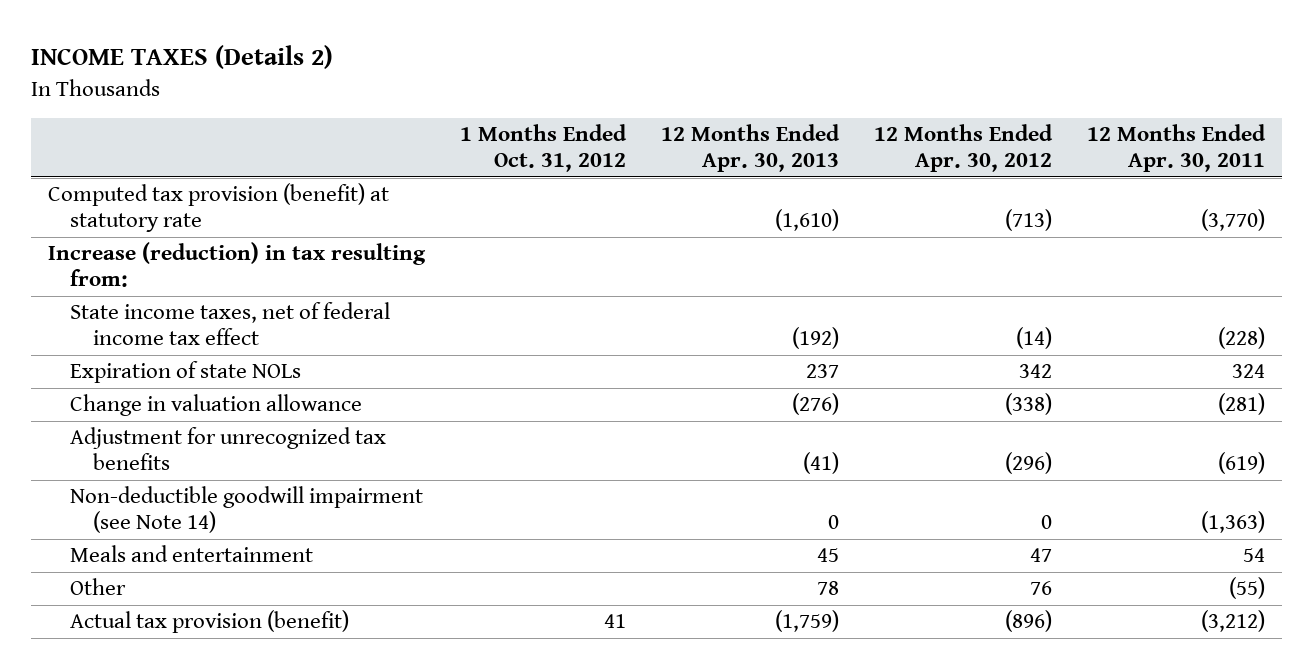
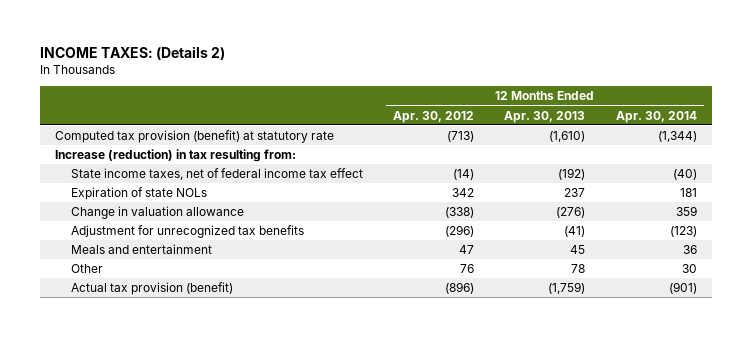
- INCOME TAXES (Details 2)
+ INCOME TAXES: (Details 2)
- | 1 Months Ended Oct. 31, 2012 | 12 Months Ended Apr. 30, 2013 | 12 Months Ended Apr. 30, 2012 | 12 Months Ended Apr. 30, 2011
+ | 12 Months Ended Apr. 30, 2012 | 12 Months Ended Apr. 30, 2013 | 12 Months Ended Apr. 30, 2014
- Non-deductible goodwill impairment (see Note 14) | | 0 | 0 | (1,363)

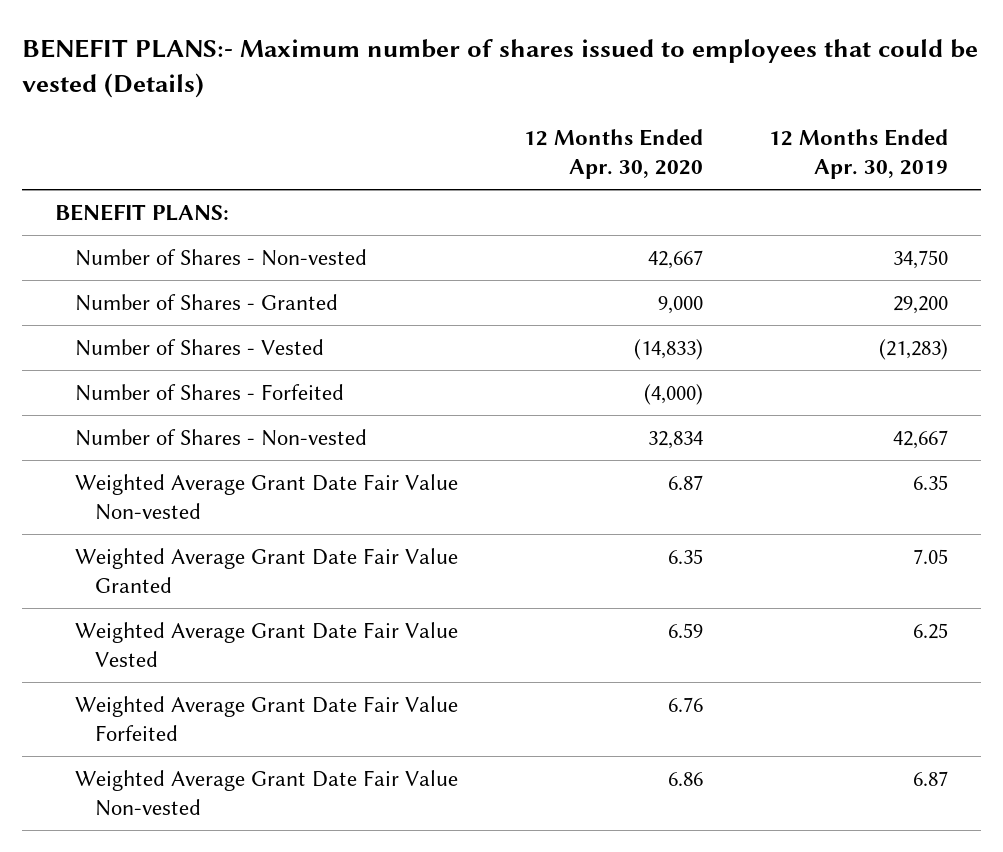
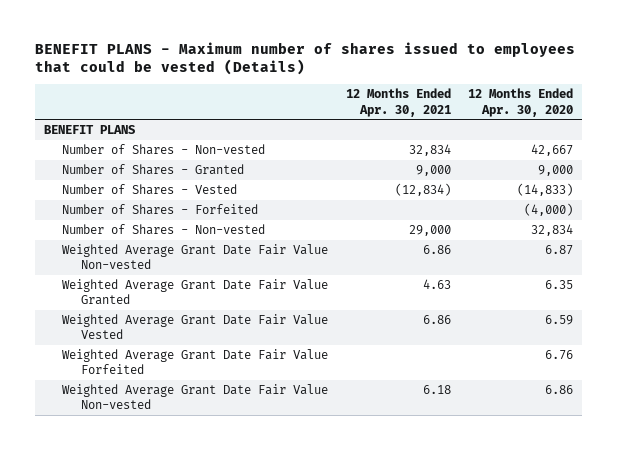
- BENEFIT PLANS:- Maximum number of shares issued to employees that could be vested (Details)
+ BENEFIT PLANS - Maximum number of shares issued to employees that could be vested (Details)
- | 12 Months Ended Apr. 30, 2020 | 12 Months Ended Apr. 30, 2019
+ | 12 Months Ended Apr. 30, 2021 | 12 Months Ended Apr. 30, 2020
- BENEFIT PLANS:
+ BENEFIT PLANS

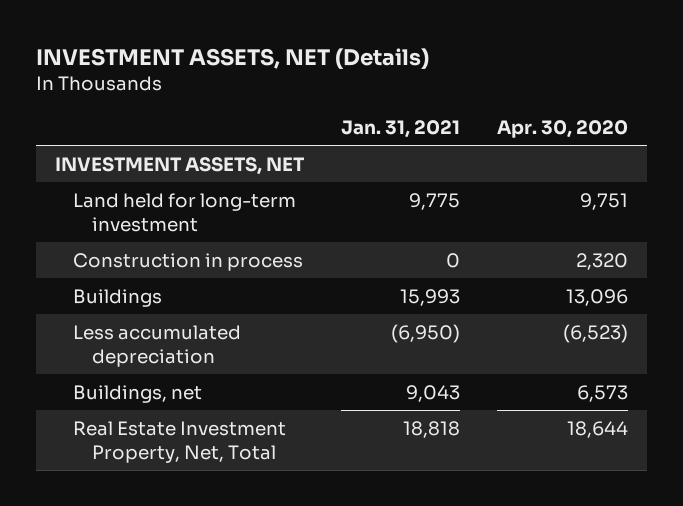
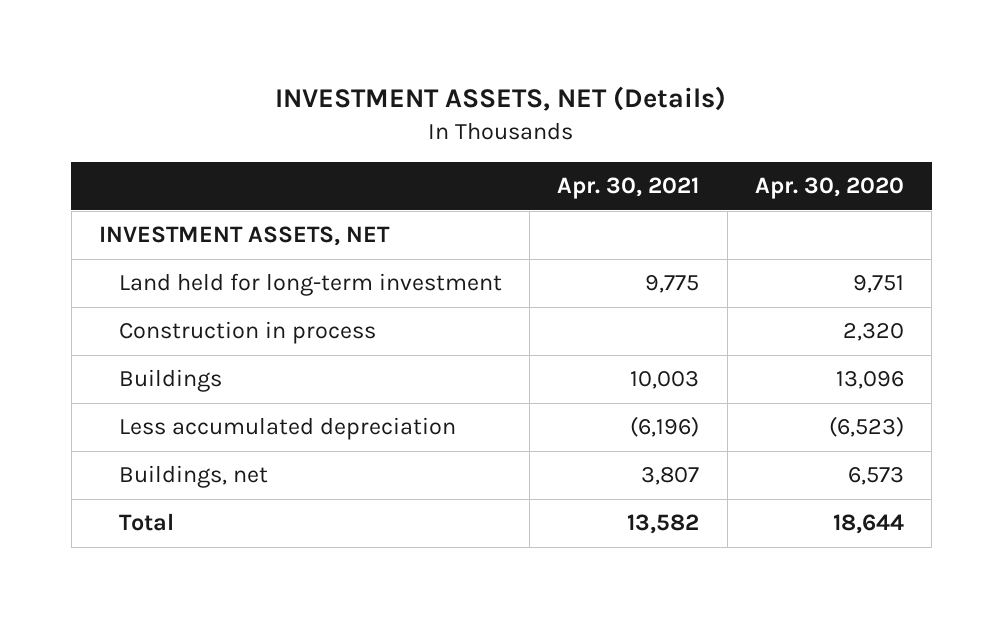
- | Jan. 31, 2021 | Apr. 30, 2020
+ | Apr. 30, 2021 | Apr. 30, 2020
- Real Estate Investment Property, Net, Total | 18,818 | 18,644
+ Total | 13,582 | 18,644

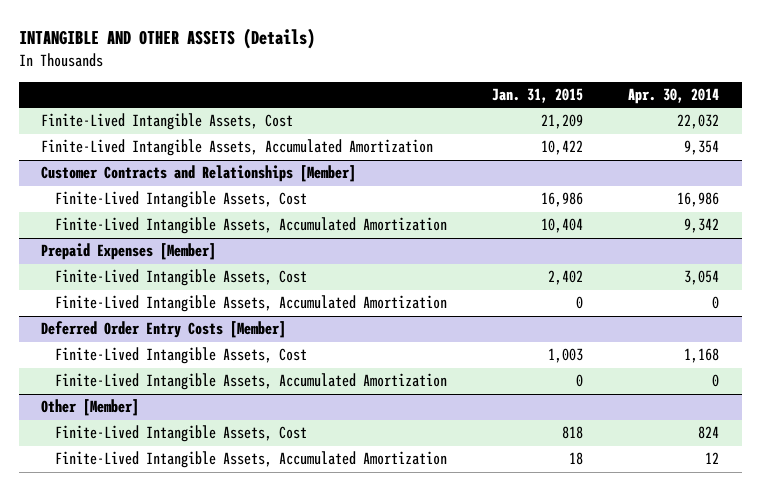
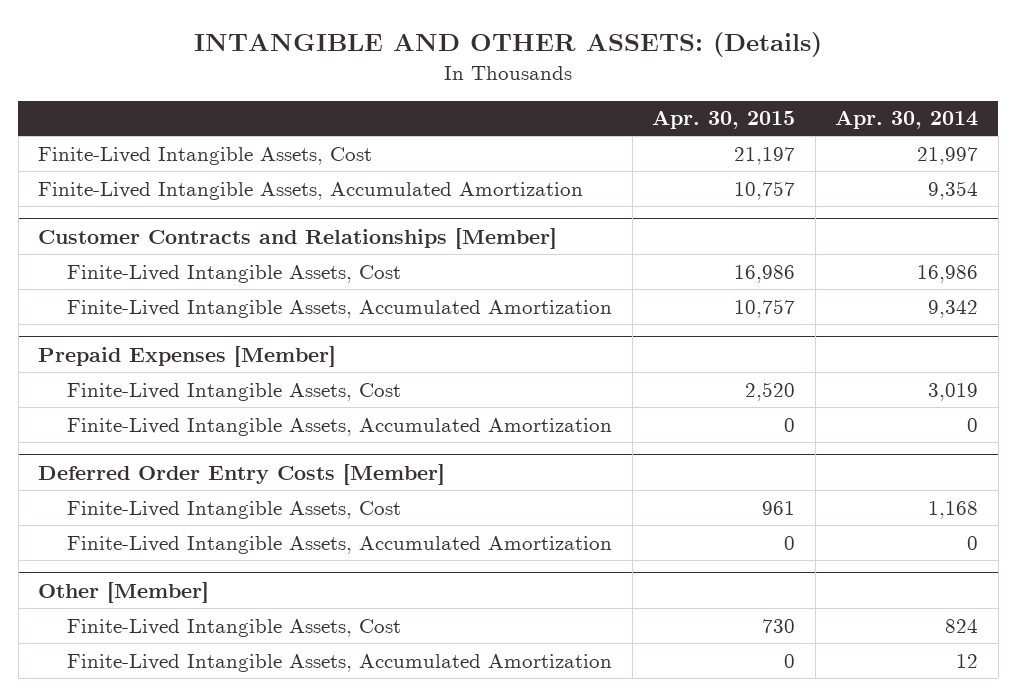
- INTANGIBLE AND OTHER ASSETS (Details)
+ INTANGIBLE AND OTHER ASSETS: (Details)
- | Jan. 31, 2015 | Apr. 30, 2014
+ | Apr. 30, 2015 | Apr. 30, 2014
- Finite-Lived Intangible Assets, Cost | 21,209 | 22,032
+ Finite-Lived Intangible Assets, Cost | 21,197 | 21,997
@ Prepaid Expenses [Member]
- Finite-Lived Intangible Assets, Cost | 2,402 | 3,054
+ Finite-Lived Intangible Assets, Cost | 2,520 | 3,019

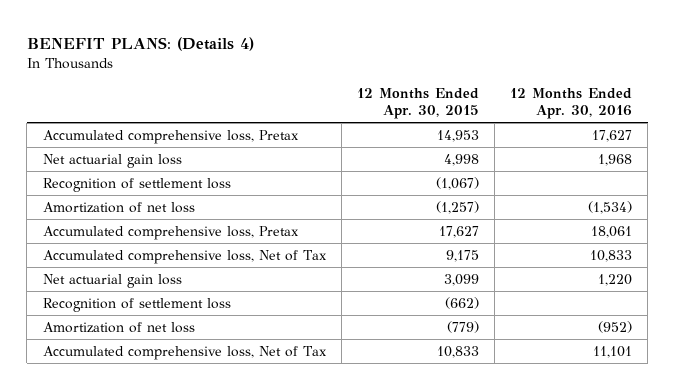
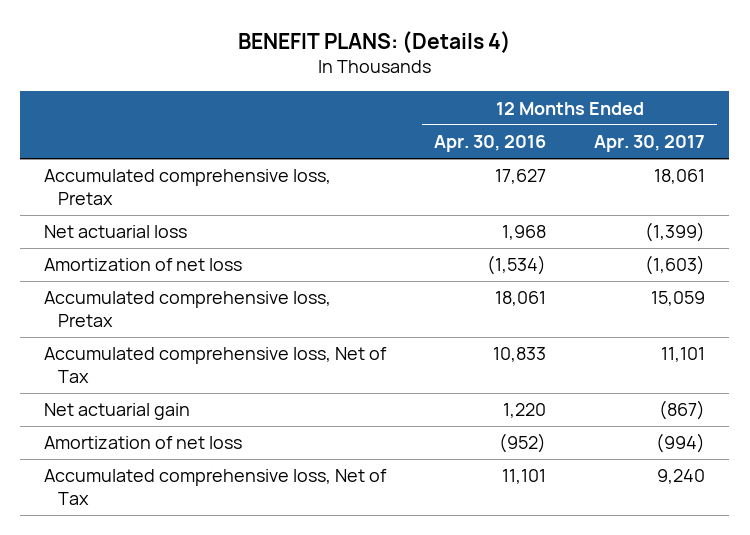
- | 12 Months Ended Apr. 30, 2015 | 12 Months Ended Apr. 30, 2016
+ | 12 Months Ended Apr. 30, 2016 | 12 Months Ended Apr. 30, 2017
- Net actuarial gain loss | 4,998 | 1,968
- Recognition of settlement loss | (1,067) |
+ Net actuarial loss | 1,968 | (1,399)
- Net actuarial gain loss | 3,099 | 1,220
- Recognition of settlement loss | (662) |
+ Net actuarial gain | 1,220 | (867)

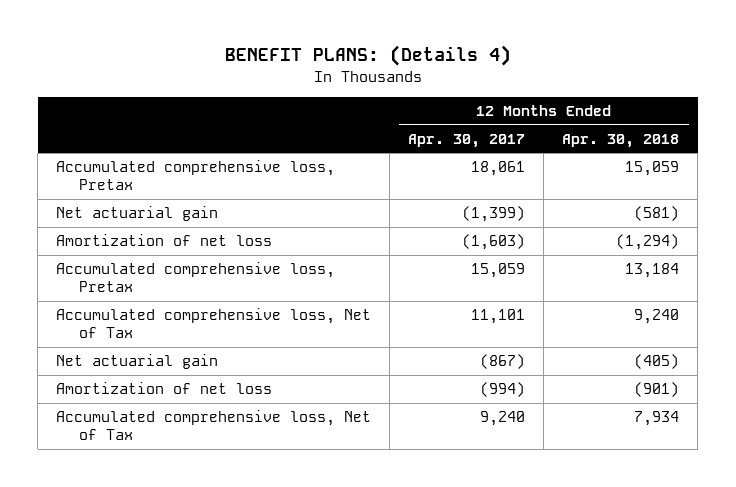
- | 12 Months Ended Apr. 30, 2016 | 12 Months Ended Apr. 30, 2017
+ | 12 Months Ended Apr. 30, 2017 | 12 Months Ended Apr. 30, 2018
- Net actuarial loss | 1,968 | (1,399)
+ Net actuarial gain | (1,399) | (581)

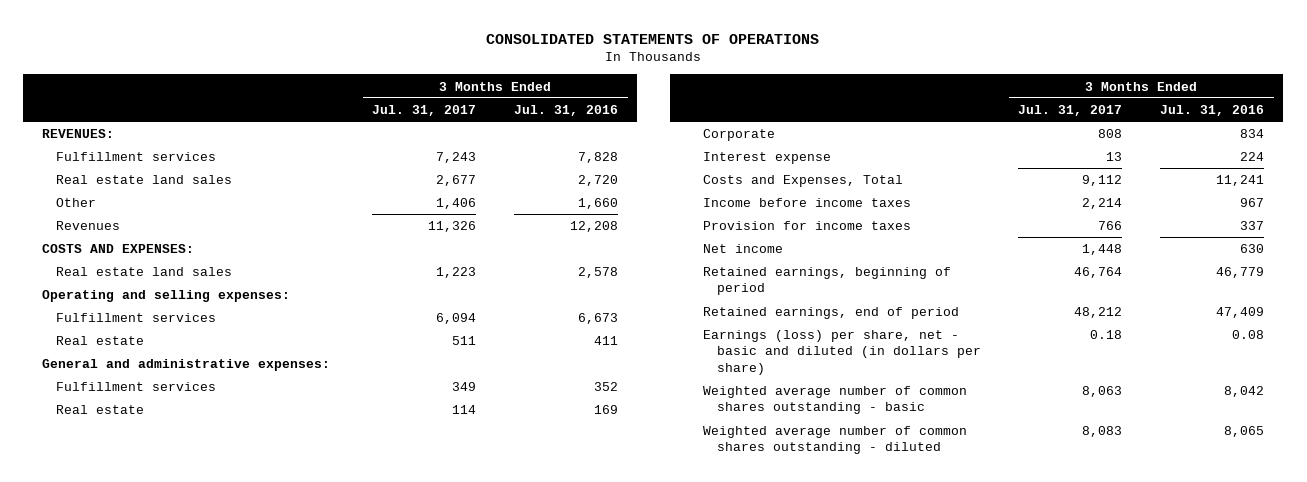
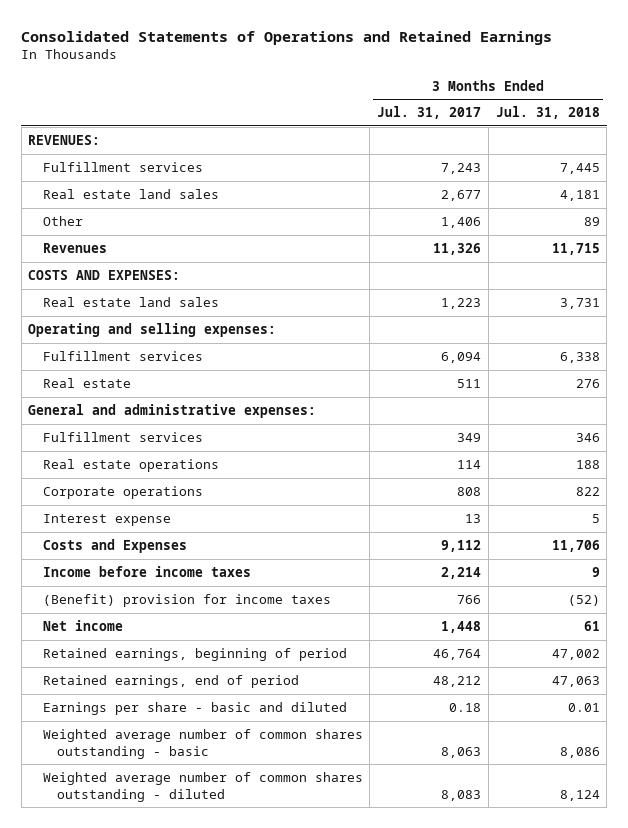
- CONSOLIDATED STATEMENTS OF OPERATIONS
+ Consolidated Statements of Operations and Retained Earnings
- | 3 Months Ended Jul. 31, 2017 | 3 Months Ended Jul. 31, 2016
+ | 3 Months Ended Jul. 31, 2017 | 3 Months Ended Jul. 31, 2018
- Real estate | 114 | 169
- Corporate | 808 | 834
+ Real estate operations | 114 | 188
+ Corporate operations | 808 | 822
- Costs and Expenses, Total | 9,112 | 11,241
+ Costs and Expenses | 9,112 | 11,706
- Provision for income taxes | 766 | 337
+ (Benefit) provision for income taxes | 766 | (52)
- Earnings (loss) per share, net - basic and diluted (in dollars per share) | 0.18 | 0.08
+ Earnings per share - basic and diluted | 0.18 | 0.01

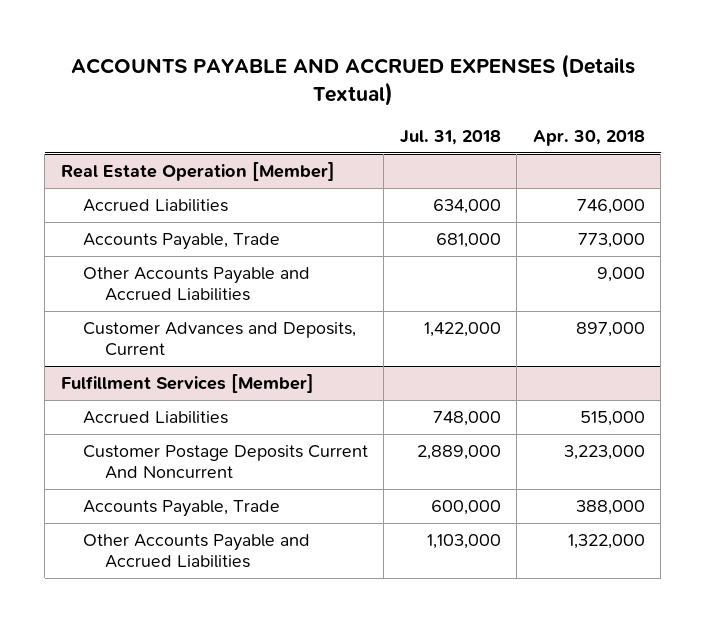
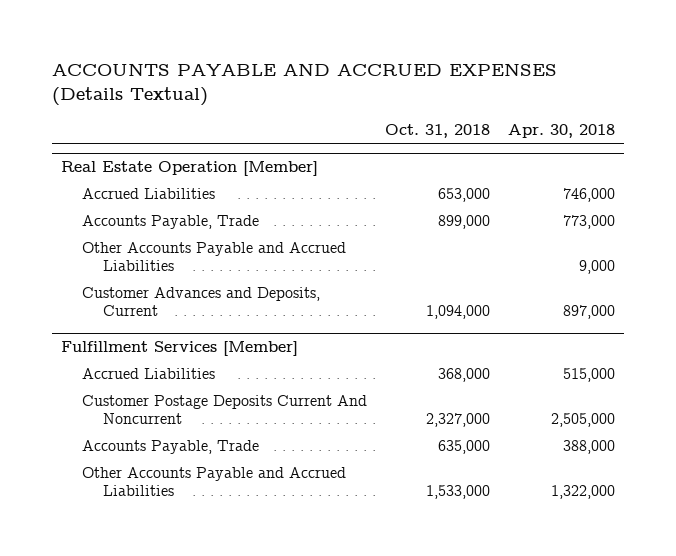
- | Jul. 31, 2018 | Apr. 30, 2018
+ | Oct. 31, 2018 | Apr. 30, 2018
@ Fulfillment Services [Member]
- Customer Postage Deposits Current And Noncurrent | 2,889,000 | 3,223,000
+ Customer Postage Deposits Current And Noncurrent | 2,327,000 | 2,505,000

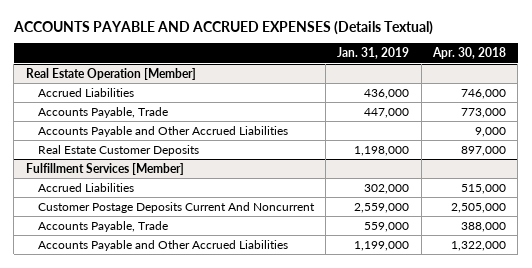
- | Oct. 31, 2018 | Apr. 30, 2018
+ | Jan. 31, 2019 | Apr. 30, 2018
@ Real Estate Operation [Member]
- Other Accounts Payable and Accrued Liabilities | | 9,000
- Customer Advances and Deposits, Current | 1,094,000 | 897,000
+ Accounts Payable and Other Accrued Liabilities | | 9,000
+ Real Estate Customer Deposits | 1,198,000 | 897,000
@ Fulfillment Services [Member]
- Other Accounts Payable and Accrued Liabilities | 1,533,000 | 1,322,000
+ Accounts Payable and Other Accrued Liabilities | 1,199,000 | 1,322,000

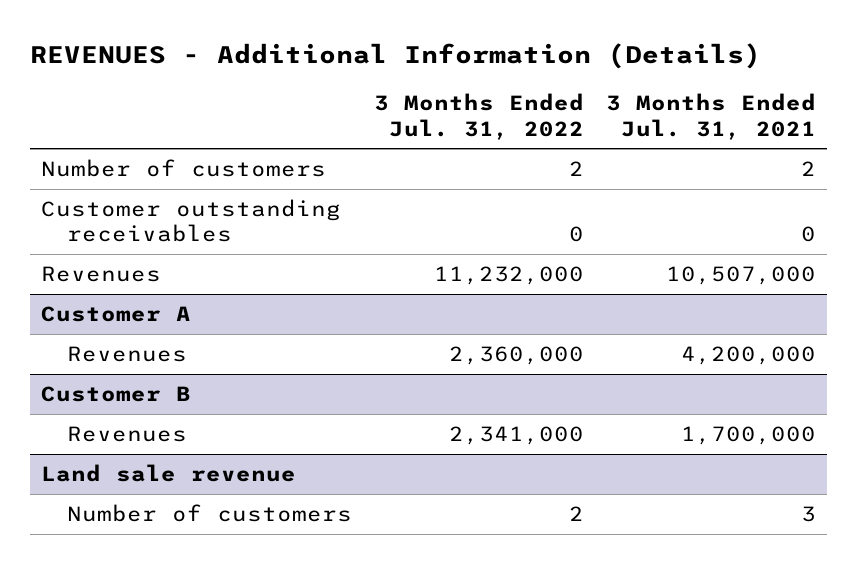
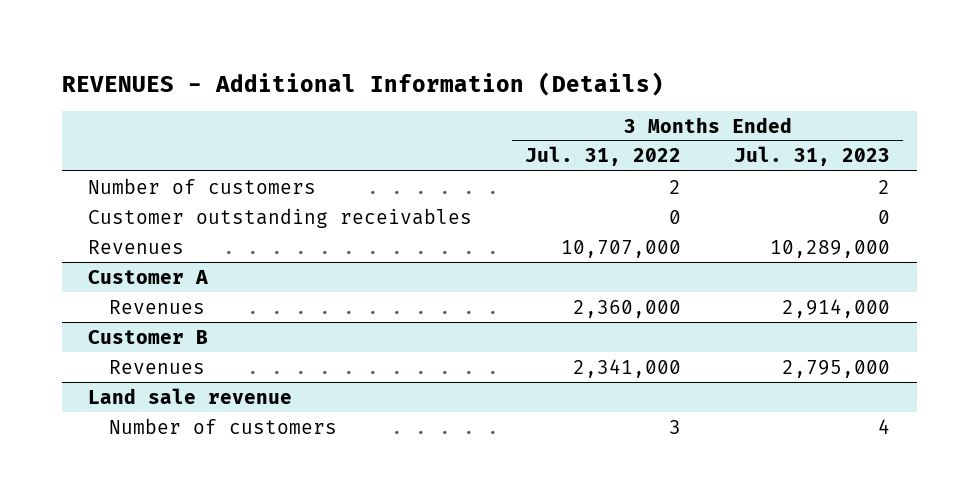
- | 3 Months Ended Jul. 31, 2022 | 3 Months Ended Jul. 31, 2021
+ | 3 Months Ended Jul. 31, 2022 | 3 Months Ended Jul. 31, 2023
- Revenues | 11,232,000 | 10,507,000
+ Revenues | 10,707,000 | 10,289,000
@ Land sale revenue
- Number of customers | 2 | 3
+ Number of customers | 3 | 4

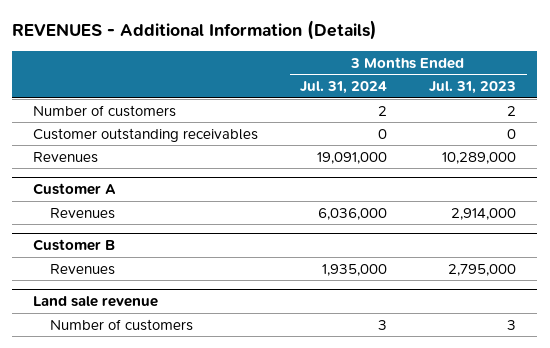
- | 3 Months Ended Jul. 31, 2022 | 3 Months Ended Jul. 31, 2023
+ | 3 Months Ended Jul. 31, 2024 | 3 Months Ended Jul. 31, 2023
@ Land sale revenue
- Number of customers | 3 | 4
+ Number of customers | 3 | 3

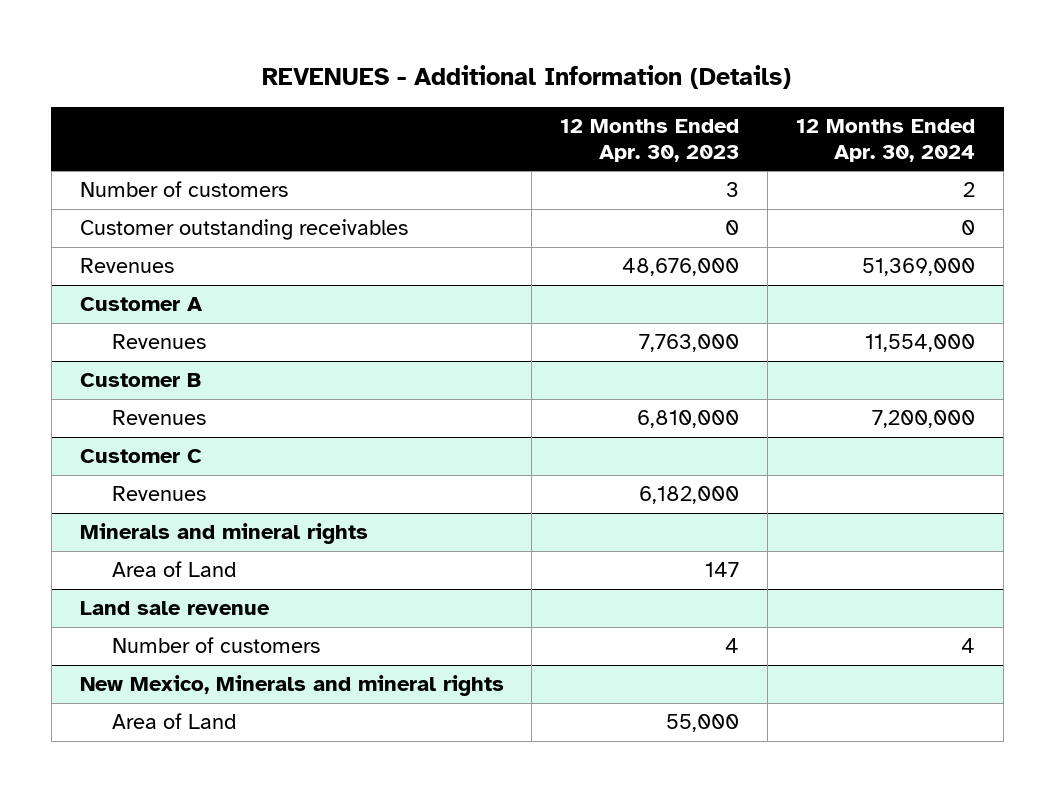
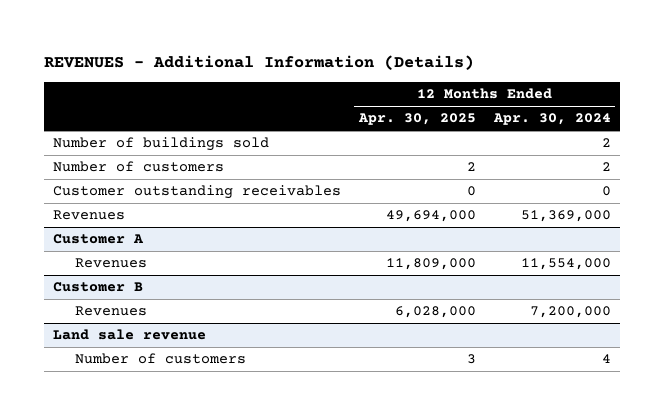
- | 12 Months Ended Apr. 30, 2023 | 12 Months Ended Apr. 30, 2024
+ | 12 Months Ended Apr. 30, 2025 | 12 Months Ended Apr. 30, 2024
+ Number of buildings sold | | 2
- Customer C
- Revenues | 6,182,000 |
- Minerals and mineral rights
- Area of Land | 147 |
- New Mexico, Minerals and mineral rights
- Area of Land | 55,000 |

